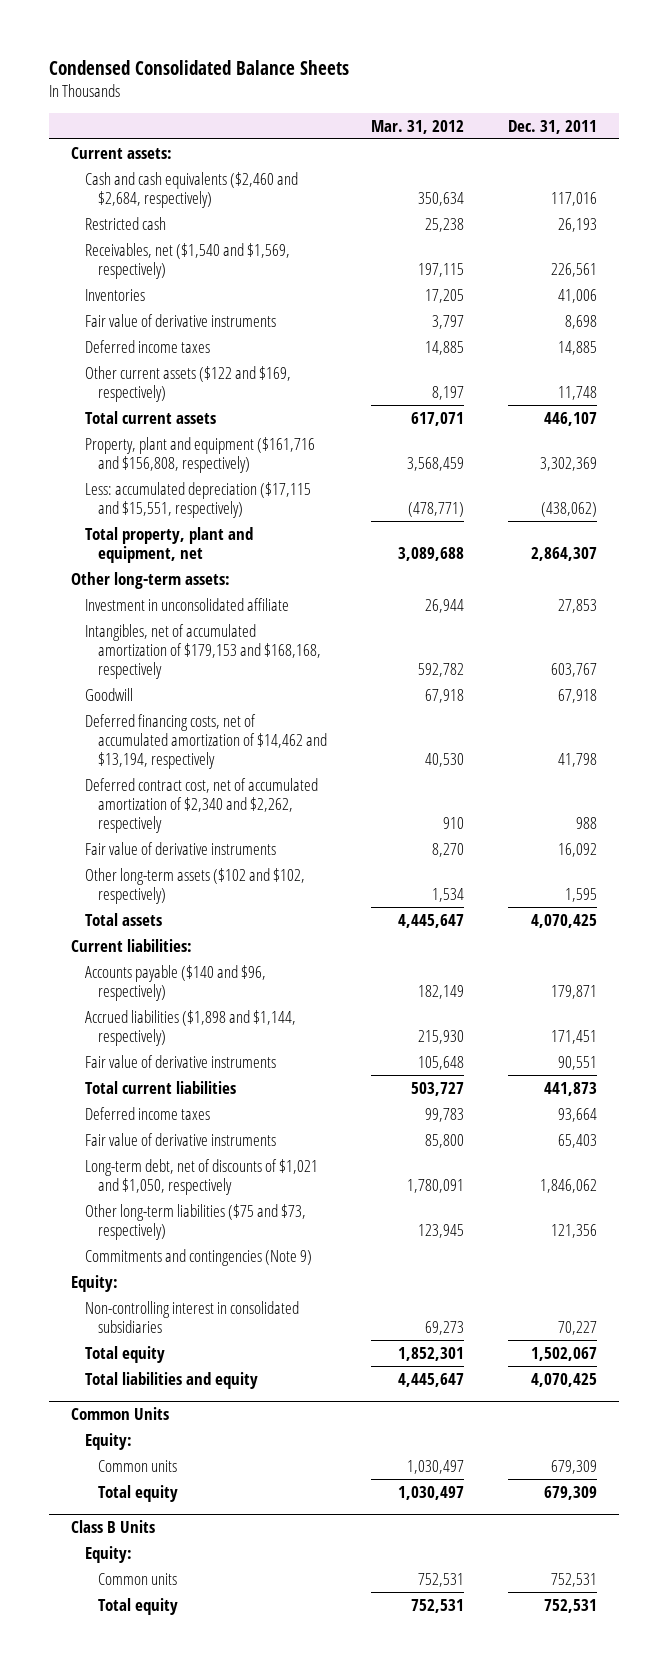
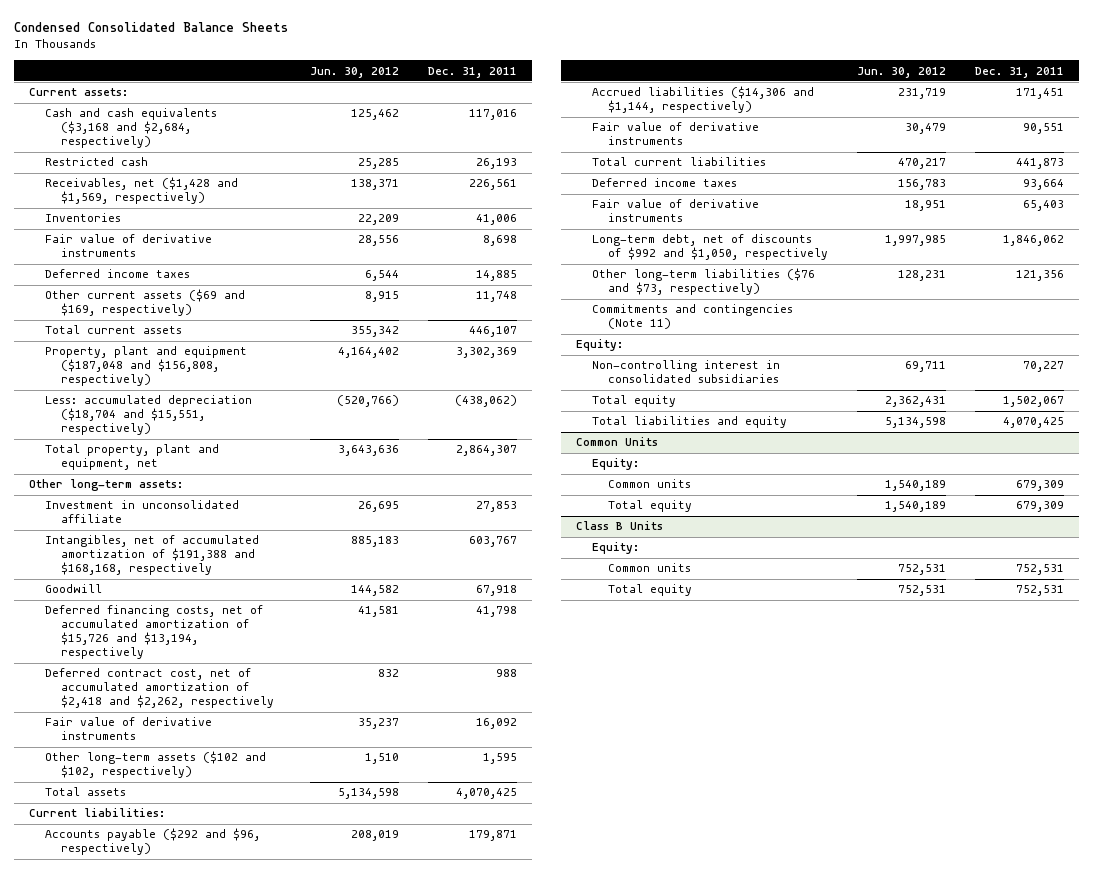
- | Mar. 31, 2012 | Dec. 31, 2011
+ | Jun. 30, 2012 | Dec. 31, 2011
- Cash and cash equivalents ($2,460 and $2,684, respectively) | 350,634 | 117,016
+ Cash and cash equivalents ($3,168 and $2,684, respectively) | 125,462 | 117,016
- Receivables, net ($1,540 and $1,569, respectively) | 197,115 | 226,561
+ Receivables, net ($1,428 and $1,569, respectively) | 138,371 | 226,561
- Other current assets ($122 and $169, respectively) | 8,197 | 11,748
+ Other current assets ($69 and $169, respectively) | 8,915 | 11,748
- Property, plant and equipment ($161,716 and $156,808, respectively) | 3,568,459 | 3,302,369
- Less: accumulated depreciation ($17,115 and $15,551, respectively) | (478,771) | (438,062)
+ Property, plant and equipment ($187,048 and $156,808, respectively) | 4,164,402 | 3,302,369
+ Less: accumulated depreciation ($18,704 and $15,551, respectively) | (520,766) | (438,062)
- Intangibles, net of accumulated amortization of $179,153 and $168,168, respectively | 592,782 | 603,767
+ Intangibles, net of accumulated amortization of $191,388 and $168,168, respectively | 885,183 | 603,767
- Deferred financing costs, net of accumulated amortization of $14,462 and $13,194, respectively | 40,530 | 41,798
- Deferred contract cost, net of accumulated amortization of $2,340 and $2,262, respectively | 910 | 988
+ Deferred financing costs, net of accumulated amortization of $15,726 and $13,194, respectively | 41,581 | 41,798
+ Deferred contract cost, net of accumulated amortization of $2,418 and $2,262, respectively | 832 | 988
- Accounts payable ($140 and $96, respectively) | 182,149 | 179,871
- Accrued liabilities ($1,898 and $1,144, respectively) | 215,930 | 171,451
+ Accounts payable ($292 and $96, respectively) | 208,019 | 179,871
+ Accrued liabilities ($14,306 and $1,144, respectively) | 231,719 | 171,451
- Long-term debt, net of discounts of $1,021 and $1,050, respectively | 1,780,091 | 1,846,062
- Other long-term liabilities ($75 and $73, respectively) | 123,945 | 121,356
- Commitments and contingencies (Note 9)
+ Long-term debt, net of discounts of $992 and $1,050, respectively | 1,997,985 | 1,846,062
+ Other long-term liabilities ($76 and $73, respectively) | 128,231 | 121,356
+ Commitments and contingencies (Note 11)

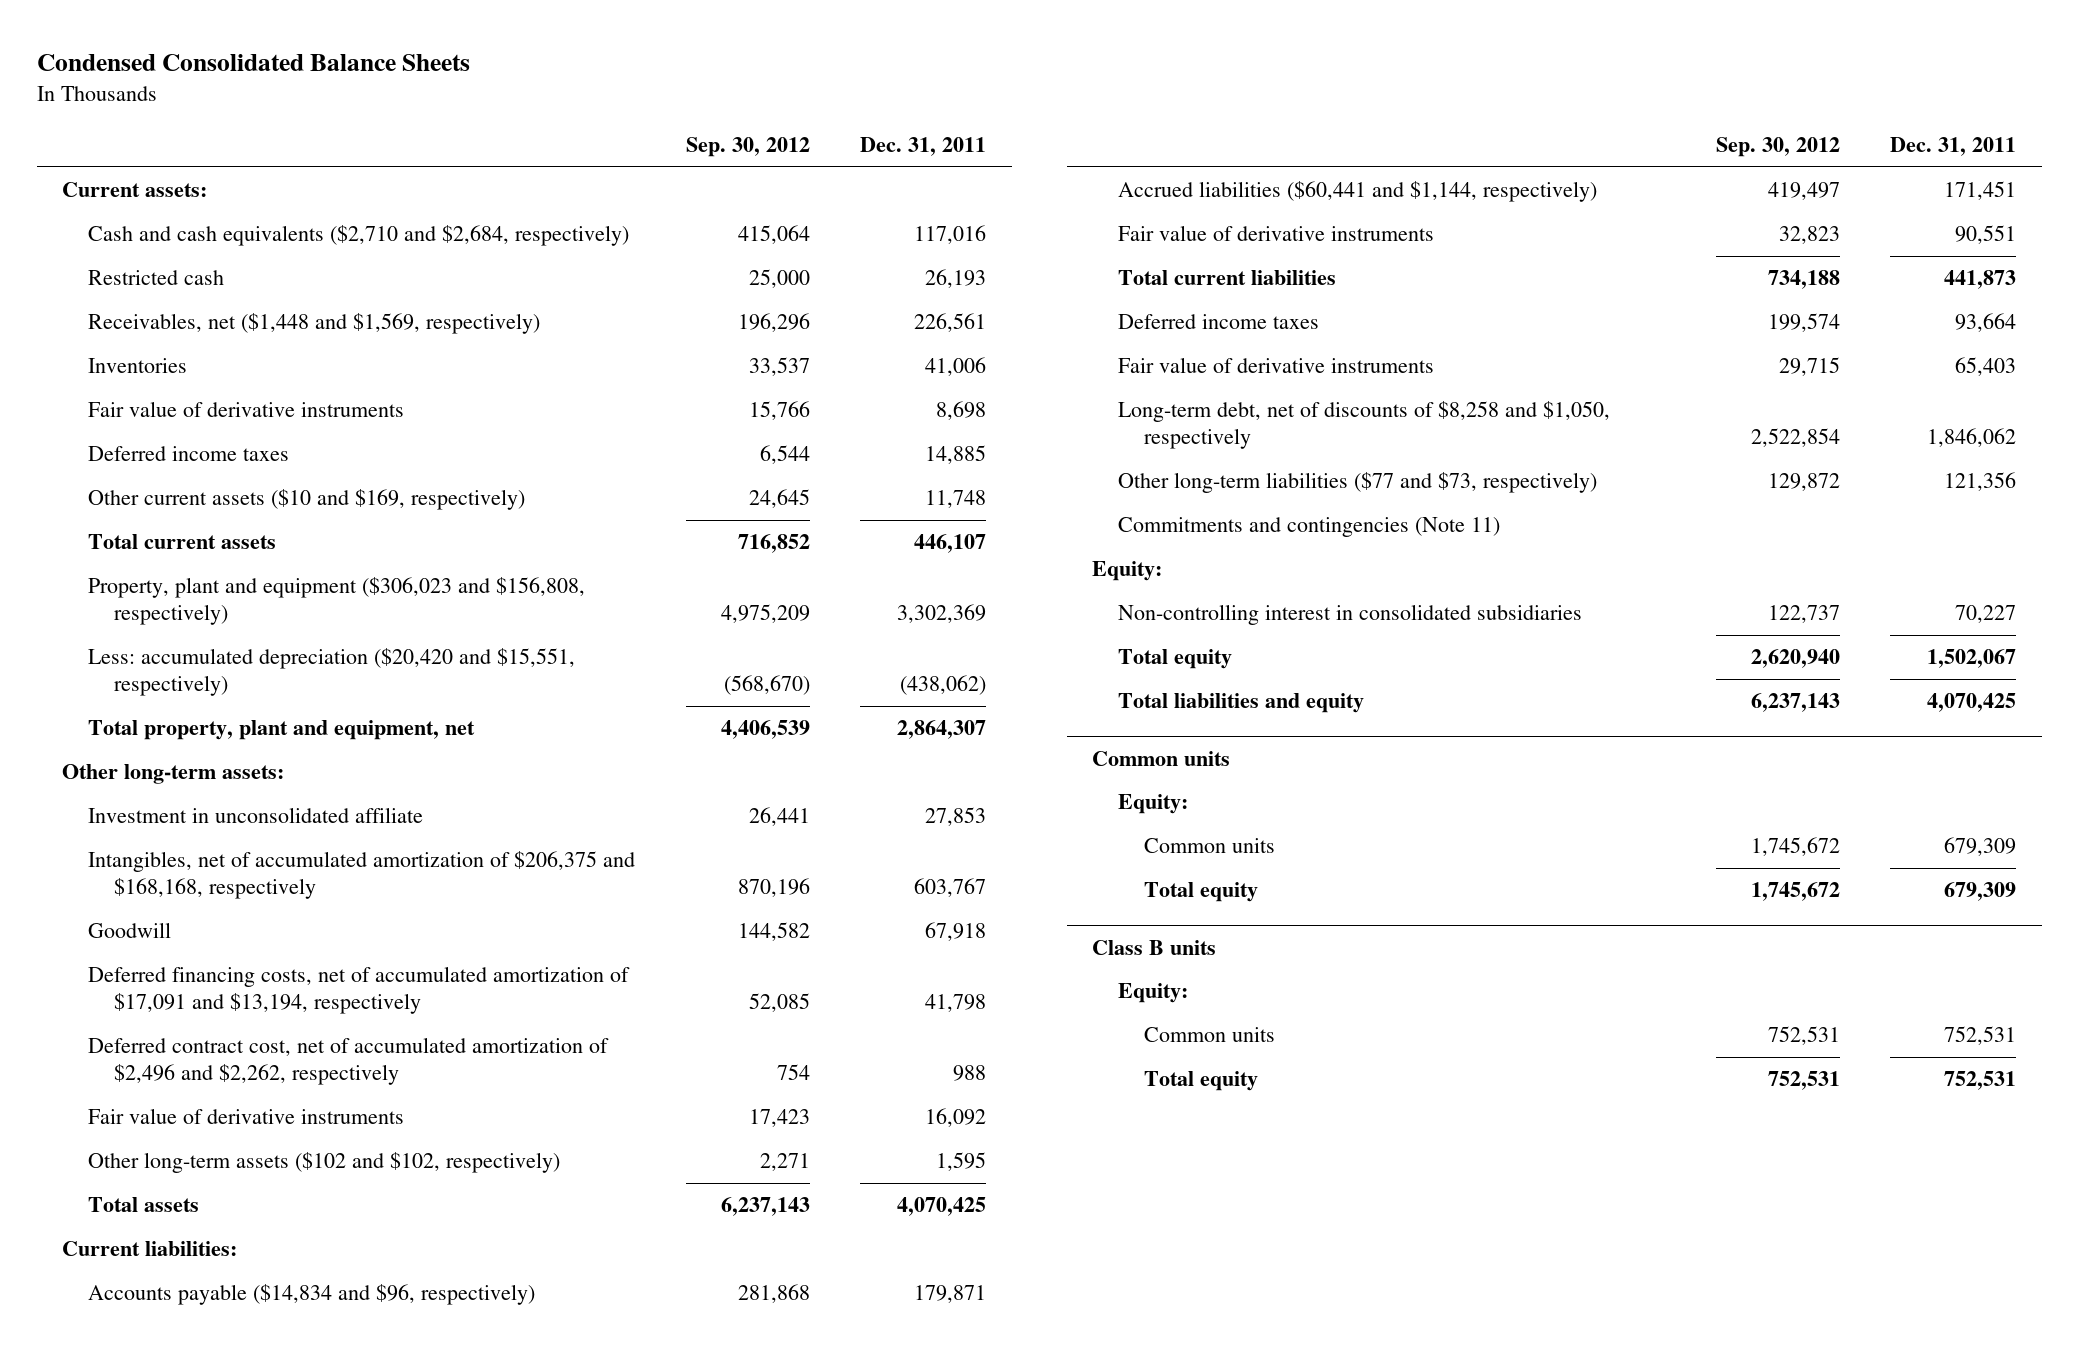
- | Jun. 30, 2012 | Dec. 31, 2011
+ | Sep. 30, 2012 | Dec. 31, 2011
- Cash and cash equivalents ($3,168 and $2,684, respectively) | 125,462 | 117,016
+ Cash and cash equivalents ($2,710 and $2,684, respectively) | 415,064 | 117,016
- Receivables, net ($1,428 and $1,569, respectively) | 138,371 | 226,561
+ Receivables, net ($1,448 and $1,569, respectively) | 196,296 | 226,561
- Other current assets ($69 and $169, respectively) | 8,915 | 11,748
+ Other current assets ($10 and $169, respectively) | 24,645 | 11,748
- Property, plant and equipment ($187,048 and $156,808, respectively) | 4,164,402 | 3,302,369
- Less: accumulated depreciation ($18,704 and $15,551, respectively) | (520,766) | (438,062)
+ Property, plant and equipment ($306,023 and $156,808, respectively) | 4,975,209 | 3,302,369
+ Less: accumulated depreciation ($20,420 and $15,551, respectively) | (568,670) | (438,062)
- Intangibles, net of accumulated amortization of $191,388 and $168,168, respectively | 885,183 | 603,767
+ Intangibles, net of accumulated amortization of $206,375 and $168,168, respectively | 870,196 | 603,767
- Deferred financing costs, net of accumulated amortization of $15,726 and $13,194, respectively | 41,581 | 41,798
- Deferred contract cost, net of accumulated amortization of $2,418 and $2,262, respectively | 832 | 988
+ Deferred financing costs, net of accumulated amortization of $17,091 and $13,194, respectively | 52,085 | 41,798
+ Deferred contract cost, net of accumulated amortization of $2,496 and $2,262, respectively | 754 | 988
- Accounts payable ($292 and $96, respectively) | 208,019 | 179,871
- Accrued liabilities ($14,306 and $1,144, respectively) | 231,719 | 171,451
+ Accounts payable ($14,834 and $96, respectively) | 281,868 | 179,871
+ Accrued liabilities ($60,441 and $1,144, respectively) | 419,497 | 171,451
- Long-term debt, net of discounts of $992 and $1,050, respectively | 1,997,985 | 1,846,062
- Other long-term liabilities ($76 and $73, respectively) | 128,231 | 121,356
+ Long-term debt, net of discounts of $8,258 and $1,050, respectively | 2,522,854 | 1,846,062
+ Other long-term liabilities ($77 and $73, respectively) | 129,872 | 121,356
- Common Units
+ Common units
- Class B Units
+ Class B units

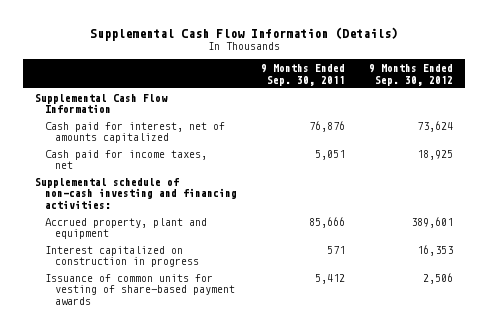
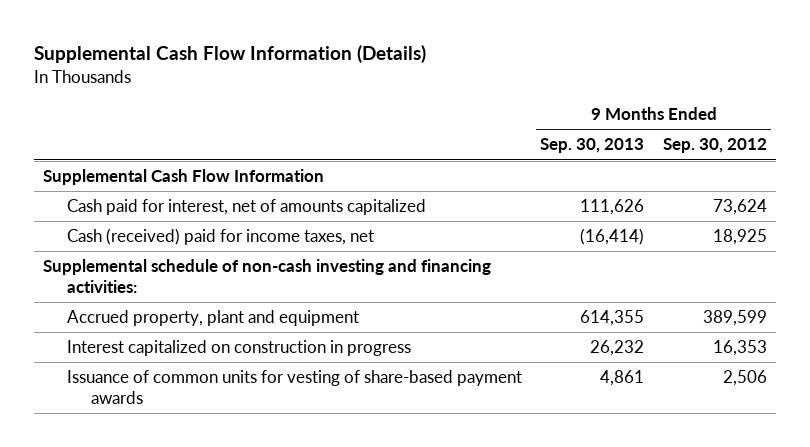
- | 9 Months Ended Sep. 30, 2011 | 9 Months Ended Sep. 30, 2012
+ | 9 Months Ended Sep. 30, 2013 | 9 Months Ended Sep. 30, 2012
- Cash paid for income taxes, net | 5,051 | 18,925
+ Cash (received) paid for income taxes, net | (16,414) | 18,925
- Accrued property, plant and equipment | 85,666 | 389,601
+ Accrued property, plant and equipment | 614,355 | 389,599

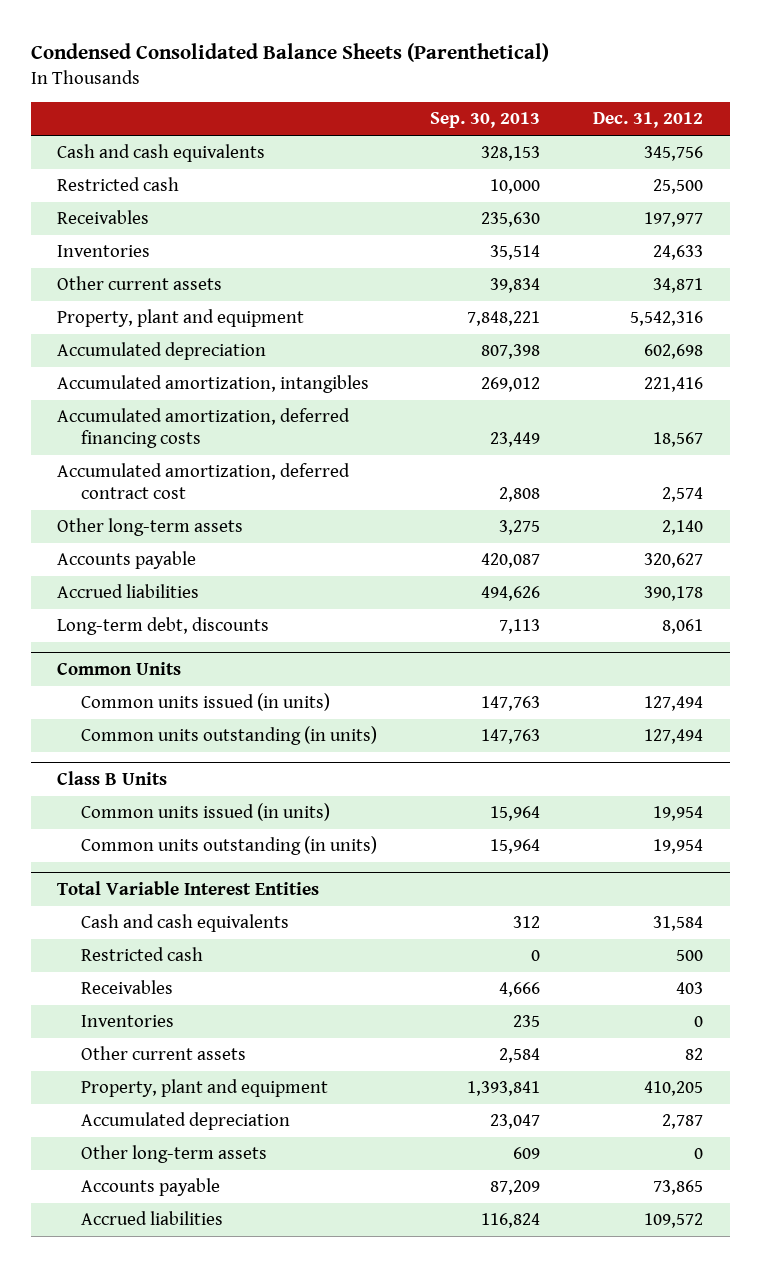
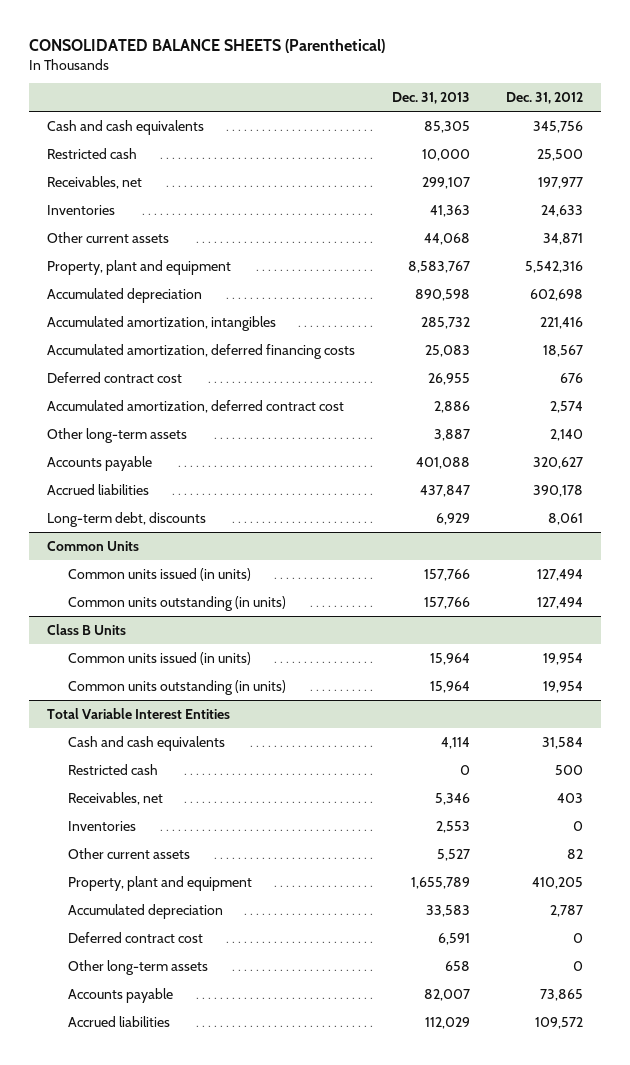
- Condensed Consolidated Balance Sheets (Parenthetical)
+ CONSOLIDATED BALANCE SHEETS (Parenthetical)
- | Sep. 30, 2013 | Dec. 31, 2012
+ | Dec. 31, 2013 | Dec. 31, 2012
- Receivables | 235,630 | 197,977
+ Receivables, net | 299,107 | 197,977
+ Deferred contract cost | 26,955 | 676
@ Total Variable Interest Entities
- Receivables | 4,666 | 403
+ Receivables, net | 5,346 | 403
+ Deferred contract cost | 6,591 | 0

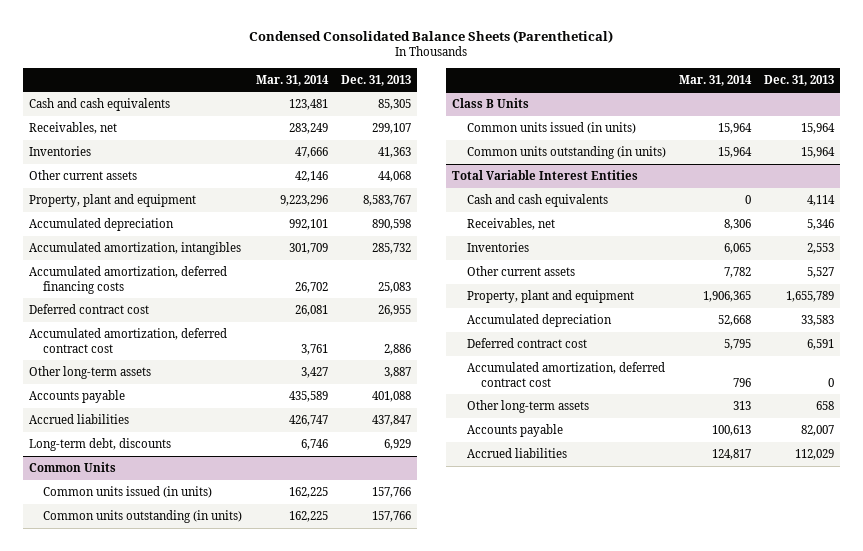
- CONSOLIDATED BALANCE SHEETS (Parenthetical)
+ Condensed Consolidated Balance Sheets (Parenthetical)
- | Dec. 31, 2013 | Dec. 31, 2012
+ | Mar. 31, 2014 | Dec. 31, 2013
- Restricted cash | 10,000 | 25,500
@ Total Variable Interest Entities
- Restricted cash | 0 | 500
+ Accumulated amortization, deferred contract cost | 796 | 0

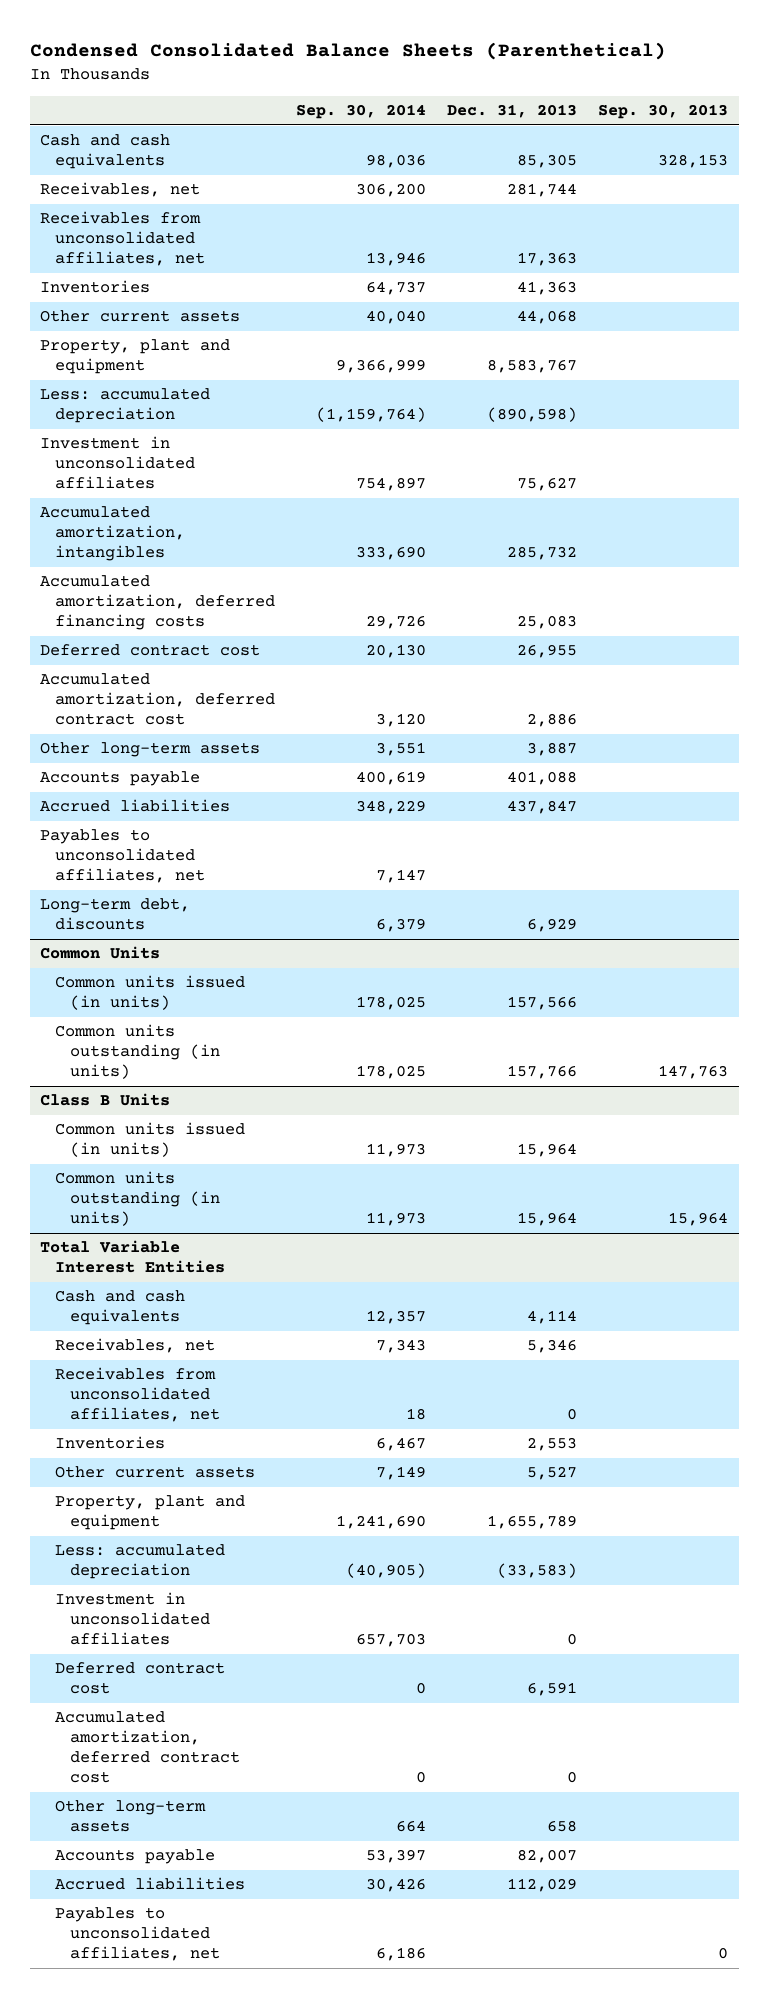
- | Mar. 31, 2014 | Dec. 31, 2013
+ | Sep. 30, 2014 | Dec. 31, 2013 | Sep. 30, 2013
- Receivables, net | 283,249 | 299,107
+ Receivables, net | 306,200 | 281,744 |
+ Receivables from unconsolidated affiliates, net | 13,946 | 17,363 |
- Accumulated depreciation | 992,101 | 890,598
+ Less: accumulated depreciation | (1,159,764) | (890,598) |
+ Investment in unconsolidated affiliates | 754,897 | 75,627 |
+ Payables to unconsolidated affiliates, net | 7,147 | |
@ Common Units
- Common units issued (in units) | 162,225 | 157,766
+ Common units issued (in units) | 178,025 | 157,566 |
@ Total Variable Interest Entities
+ Receivables from unconsolidated affiliates, net | 18 | 0 |
- Accumulated depreciation | 52,668 | 33,583
+ Less: accumulated depreciation | (40,905) | (33,583) |
+ Investment in unconsolidated affiliates | 657,703 | 0 |
+ Payables to unconsolidated affiliates, net | 6,186 | | 0

